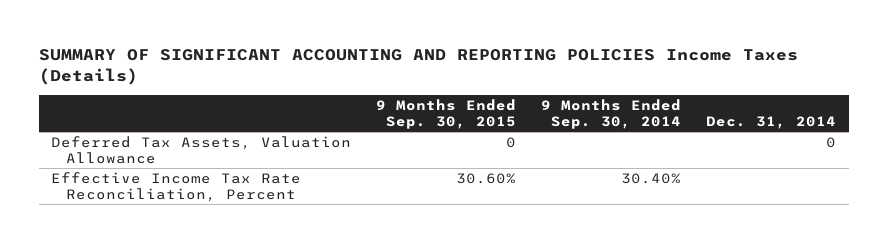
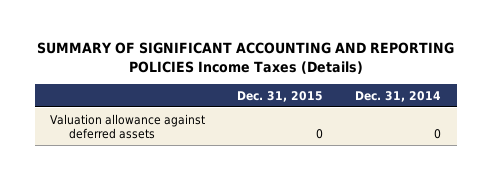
- | 9 Months Ended Sep. 30, 2015 | 9 Months Ended Sep. 30, 2014 | Dec. 31, 2014
+ | Dec. 31, 2015 | Dec. 31, 2014
- Deferred Tax Assets, Valuation Allowance | 0 | | 0
- Effective Income Tax Rate Reconciliation, Percent | 30.60% | 30.40% |
+ Valuation allowance against deferred assets | 0 | 0

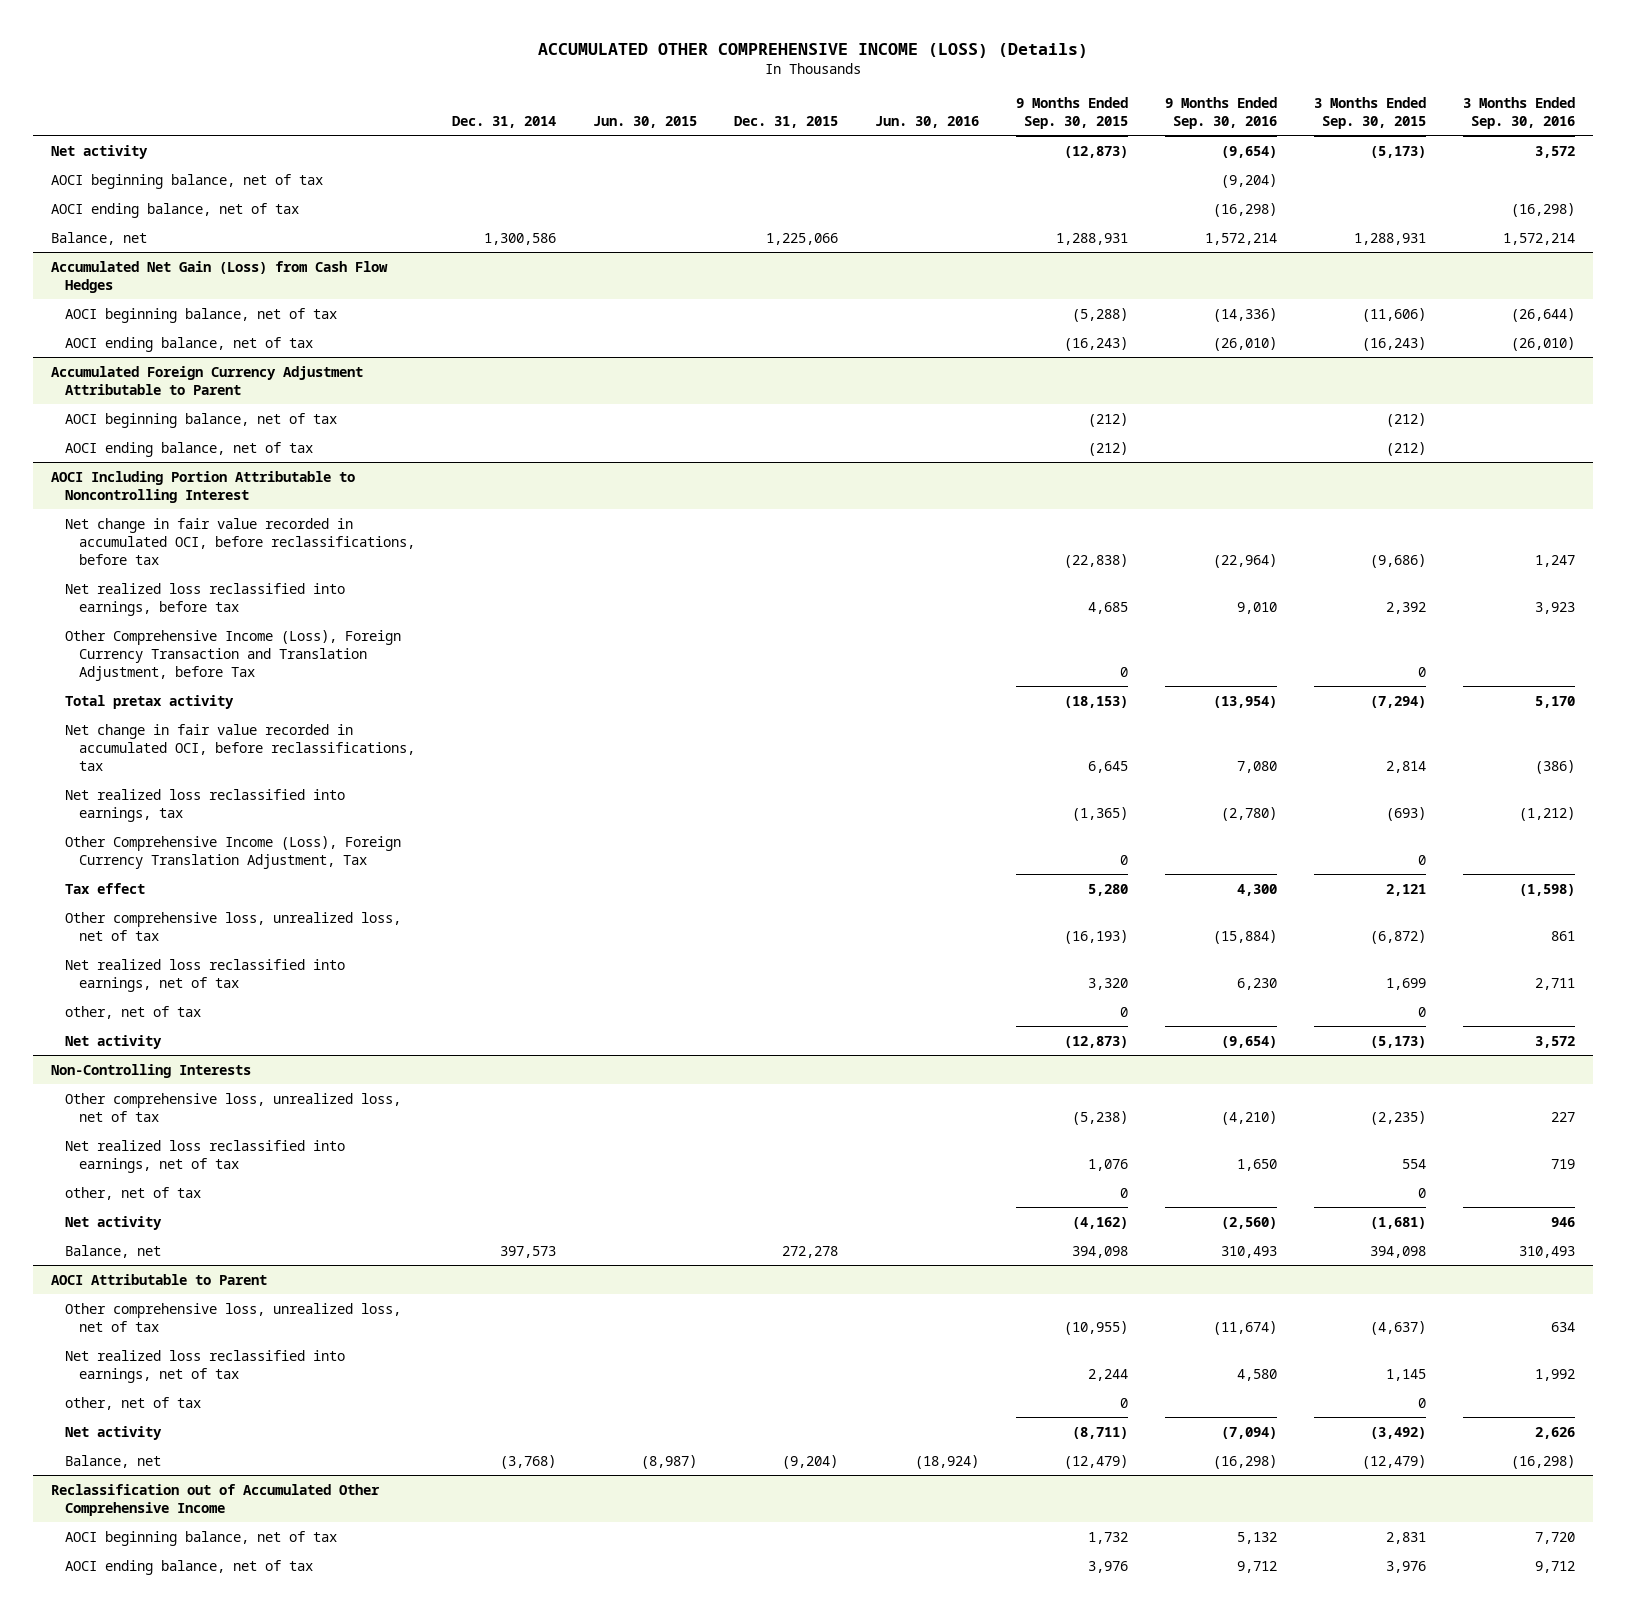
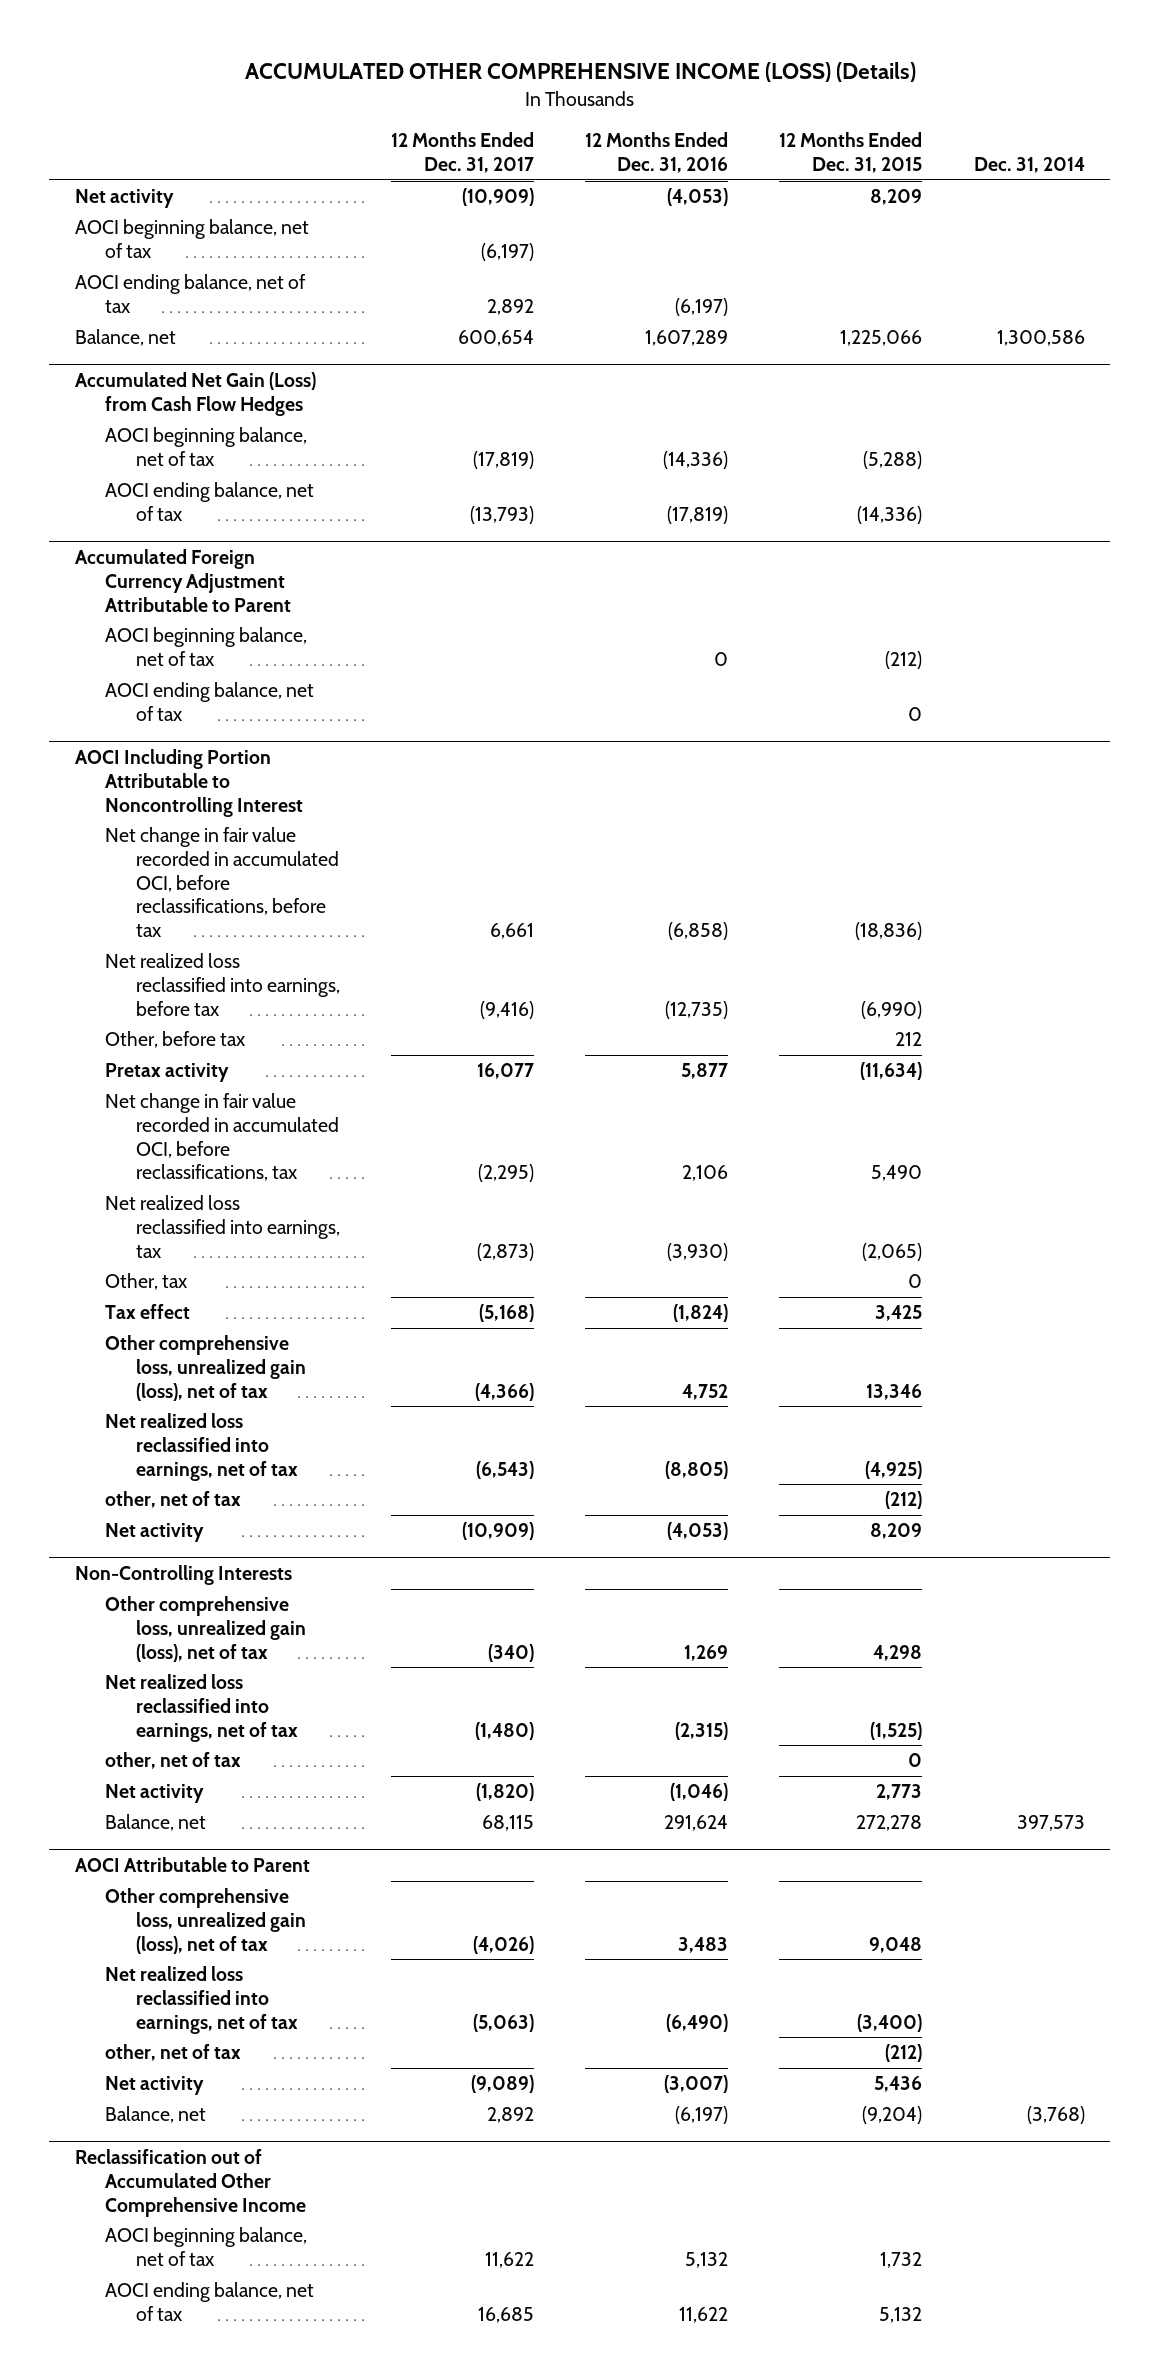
- | Dec. 31, 2014 | Jun. 30, 2015 | Dec. 31, 2015 | Jun. 30, 2016 | 9 Months Ended Sep. 30, 2015 | 9 Months Ended Sep. 30, 2016 | 3 Months Ended Sep. 30, 2015 | 3 Months Ended Sep. 30, 2016
+ | 12 Months Ended Dec. 31, 2017 | 12 Months Ended Dec. 31, 2016 | 12 Months Ended Dec. 31, 2015 | Dec. 31, 2014
@ AOCI Including Portion Attributable to Noncontrolling Interest
- Other Comprehensive Income (Loss), Foreign Currency Transaction and Translation Adjustment, before Tax | | | | | 0 | | 0 |
- Total pretax activity | | | | | (18,153) | (13,954) | (7,294) | 5,170
+ Other, before tax | | | 212 |
+ Pretax activity | 16,077 | 5,877 | (11,634) |
- Other Comprehensive Income (Loss), Foreign Currency Translation Adjustment, Tax | | | | | 0 | | 0 |
+ Other, tax | | | 0 |
- Other comprehensive loss, unrealized loss, net of tax | | | | | (16,193) | (15,884) | (6,872) | 861
+ Other comprehensive loss, unrealized gain (loss), net of tax | (4,366) | 4,752 | 13,346 |
@ Non-Controlling Interests
- Other comprehensive loss, unrealized loss, net of tax | | | | | (5,238) | (4,210) | (2,235) | 227
+ Other comprehensive loss, unrealized gain (loss), net of tax | (340) | 1,269 | 4,298 |
@ AOCI Attributable to Parent
- Other comprehensive loss, unrealized loss, net of tax | | | | | (10,955) | (11,674) | (4,637) | 634
+ Other comprehensive loss, unrealized gain (loss), net of tax | (4,026) | 3,483 | 9,048 |

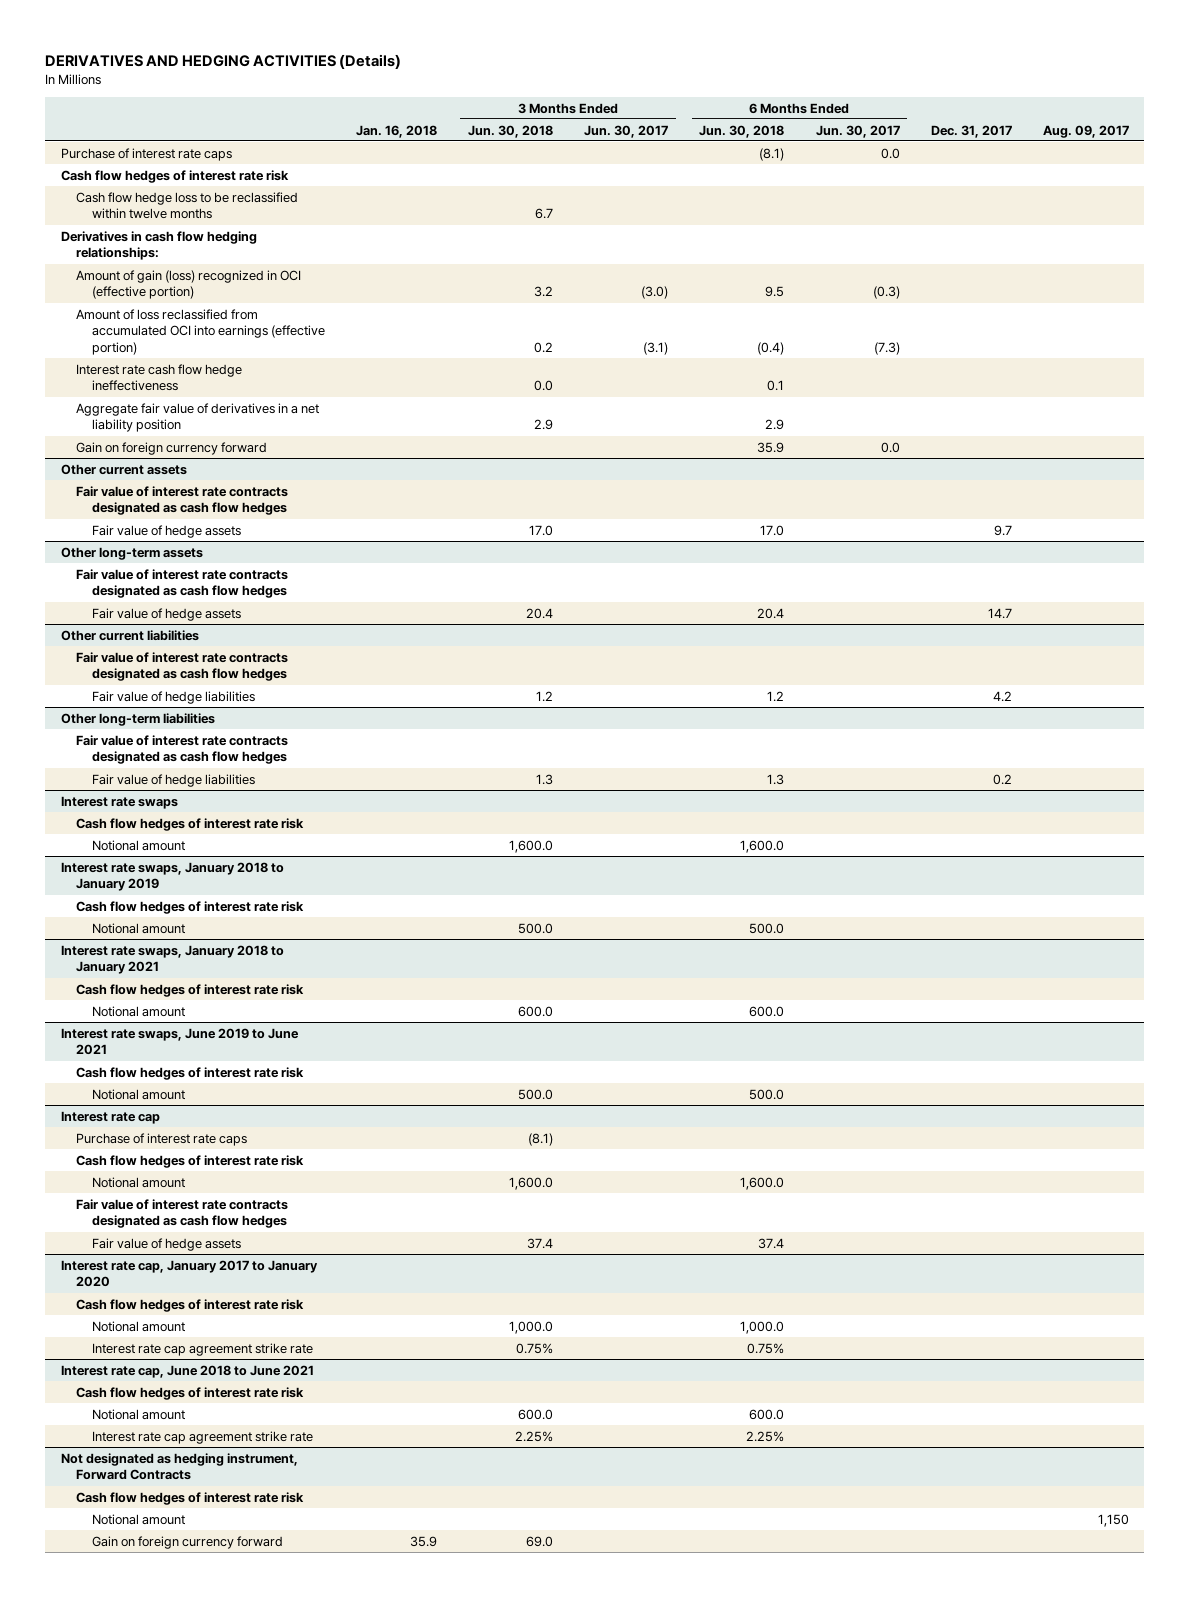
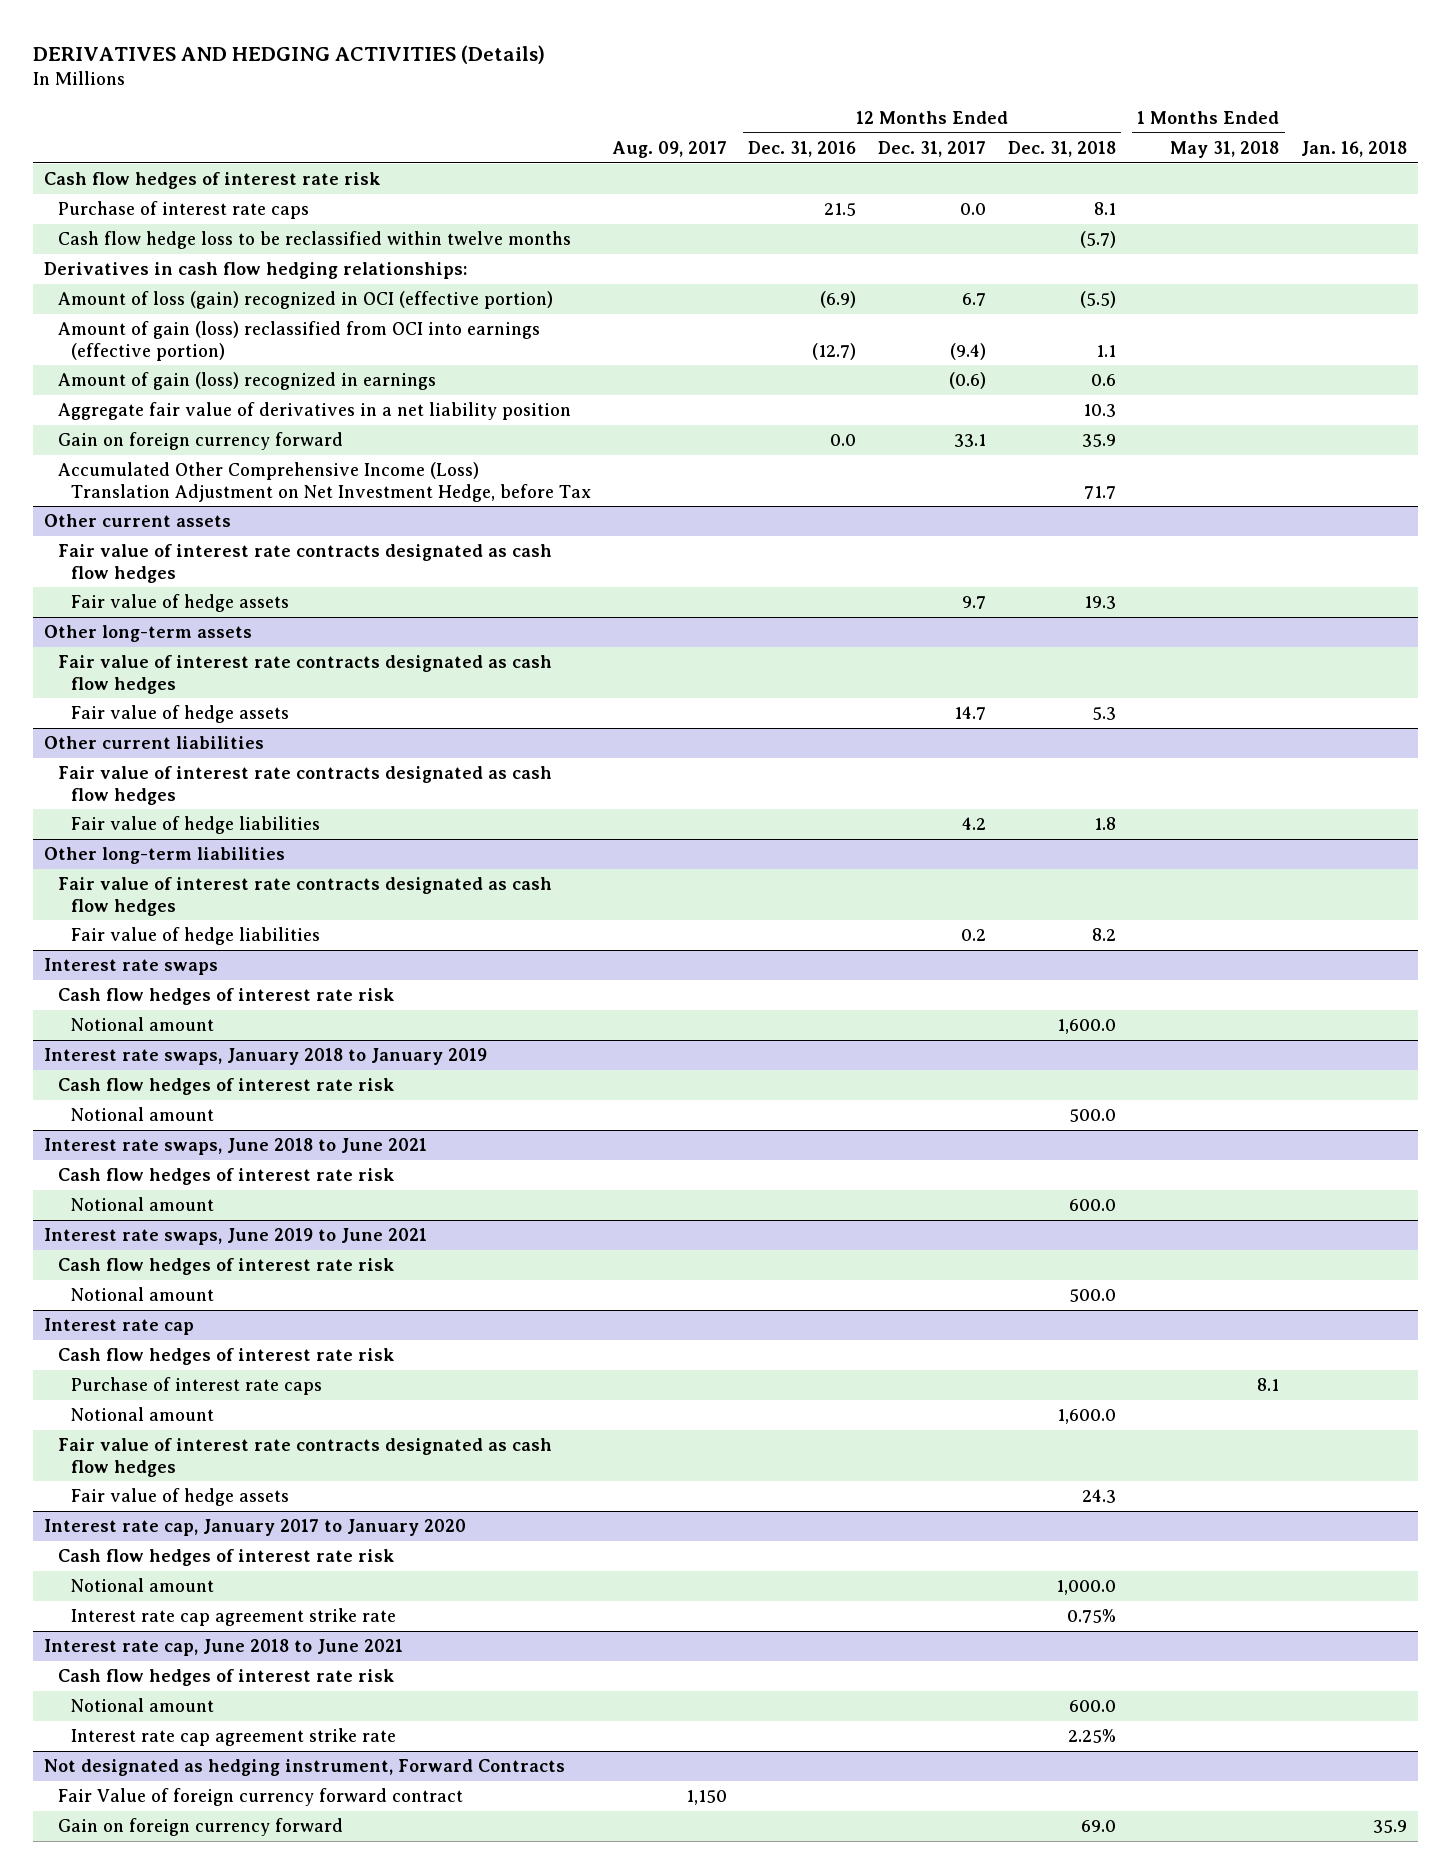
- | Jan. 16, 2018 | 3 Months Ended Jun. 30, 2018 | 3 Months Ended Jun. 30, 2017 | 6 Months Ended Jun. 30, 2018 | 6 Months Ended Jun. 30, 2017 | Dec. 31, 2017 | Aug. 09, 2017
+ | Aug. 09, 2017 | 12 Months Ended Dec. 31, 2016 | 12 Months Ended Dec. 31, 2017 | 12 Months Ended Dec. 31, 2018 | 1 Months Ended May 31, 2018 | Jan. 16, 2018
moved down: Purchase of interest rate caps | | 21.5 | 0.0 | 8.1 | |
- Amount of gain (loss) recognized in OCI (effective portion) | | 3.2 | (3.0) | 9.5 | (0.3) | |
- Amount of loss reclassified from accumulated OCI into earnings (effective portion) | | 0.2 | (3.1) | (0.4) | (7.3) | |
- Interest rate cash flow hedge ineffectiveness | | 0.0 | | 0.1 | | |
+ Amount of loss (gain) recognized in OCI (effective portion) | | (6.9) | 6.7 | (5.5) | |
+ Amount of gain (loss) reclassified from OCI into earnings (effective portion) | | (12.7) | (9.4) | 1.1 | |
+ Amount of gain (loss) recognized in earnings | | | (0.6) | 0.6 | |
+ Accumulated Other Comprehensive Income (Loss) Translation Adjustment on Net Investment Hedge, before Tax | | | | 71.7 | |
- Interest rate swaps, January 2018 to January 2021
+ Interest rate swaps, June 2018 to June 2021
@ Interest rate cap
moved down: Purchase of interest rate caps | | | | | 8.1 |
@ Not designated as hedging instrument, Forward Contracts
- Cash flow hedges of interest rate risk
- Notional amount | | | | | | | 1,150
+ Fair Value of foreign currency forward contract | 1,150 | | | | |

